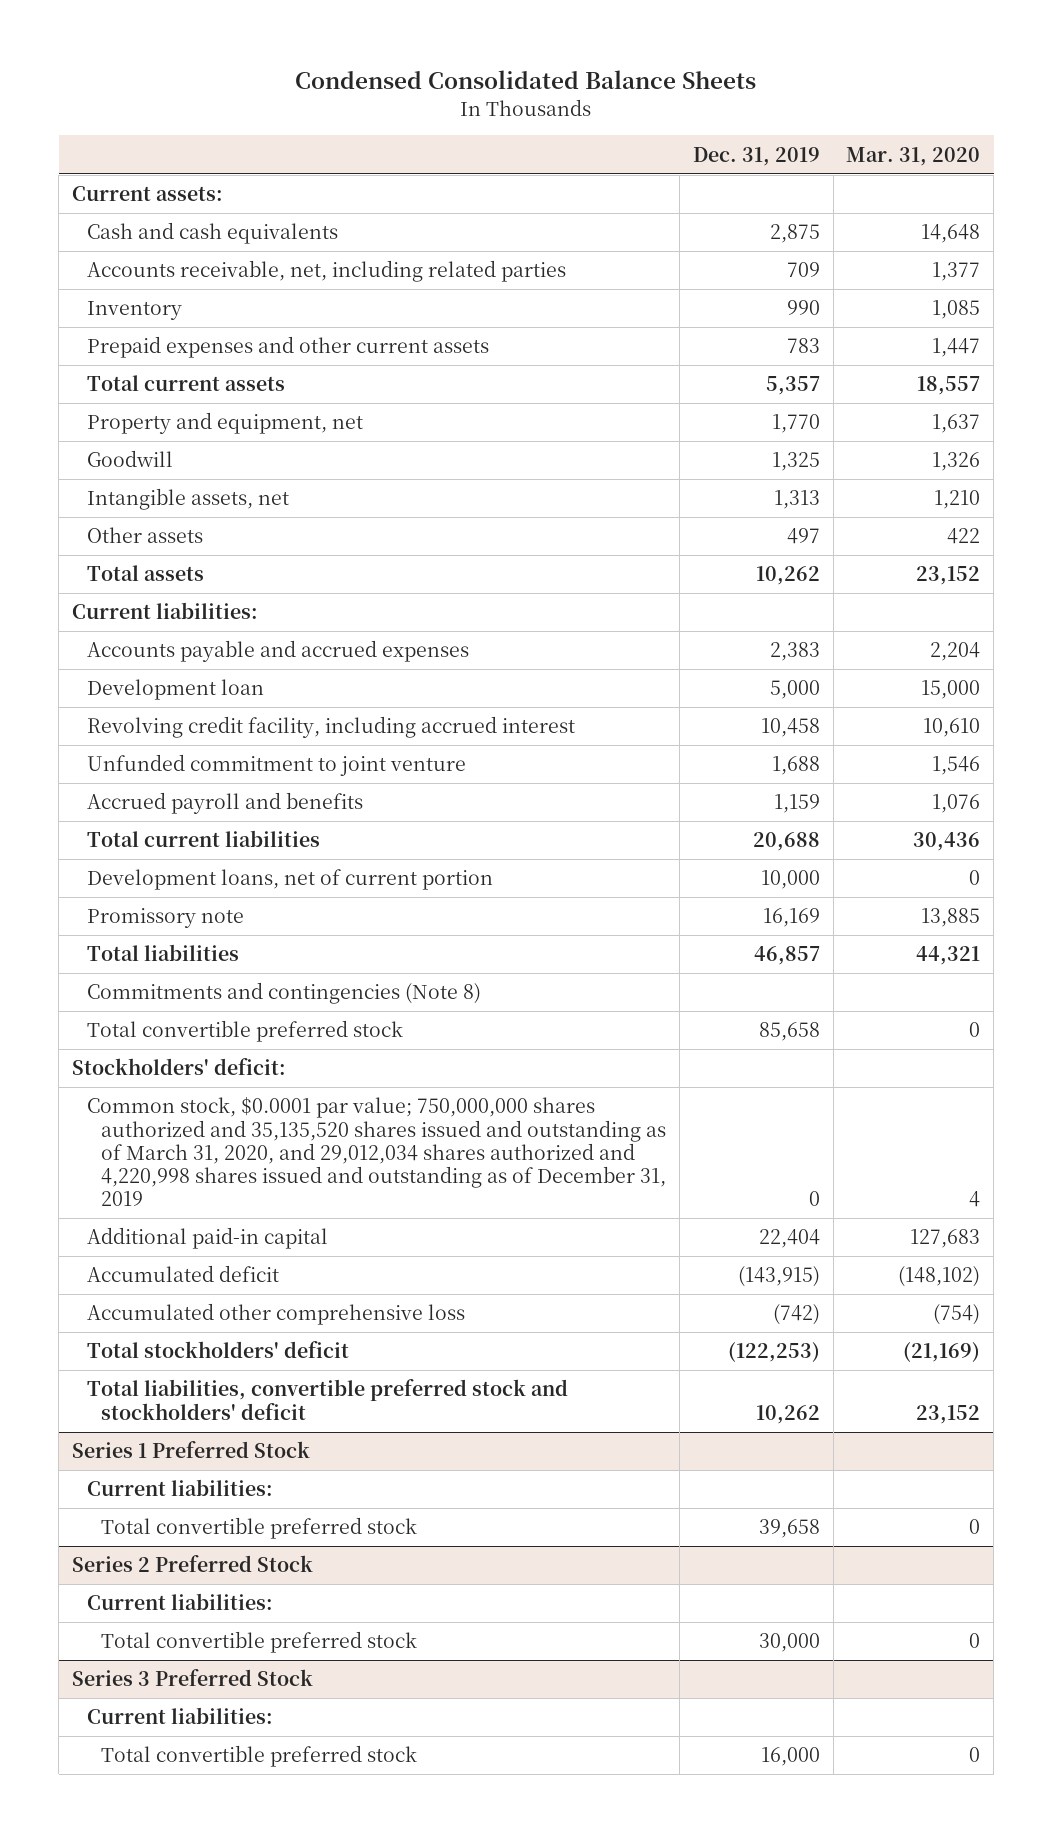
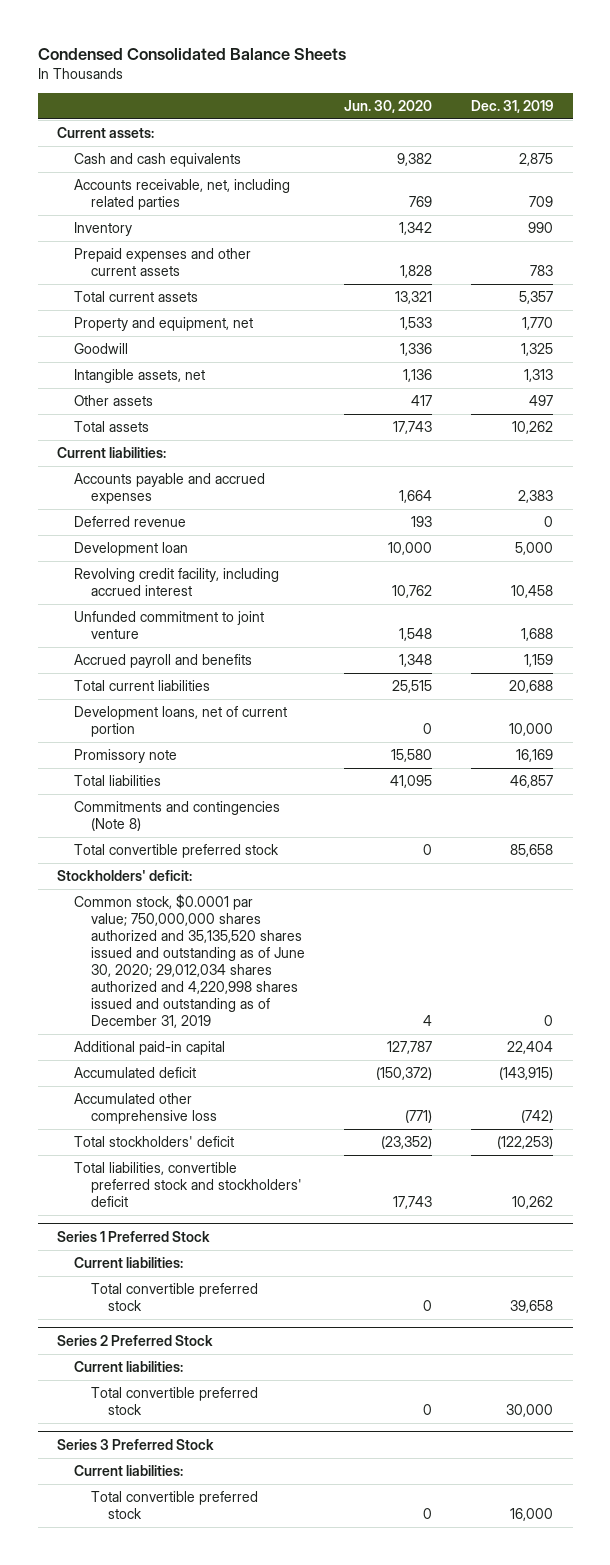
- | Dec. 31, 2019 | Mar. 31, 2020
+ | Jun. 30, 2020 | Dec. 31, 2019
+ Deferred revenue | 193 | 0
- Common stock, $0.0001 par value; 750,000,000 shares authorized and 35,135,520 shares issued and outstanding as of March 31, 2020, and 29,012,034 shares authorized and 4,220,998 shares issued and outstanding as of December 31, 2019 | 0 | 4
+ Common stock, $0.0001 par value; 750,000,000 shares authorized and 35,135,520 shares issued and outstanding as of June 30, 2020; 29,012,034 shares authorized and 4,220,998 shares issued and outstanding as of December 31, 2019 | 4 | 0

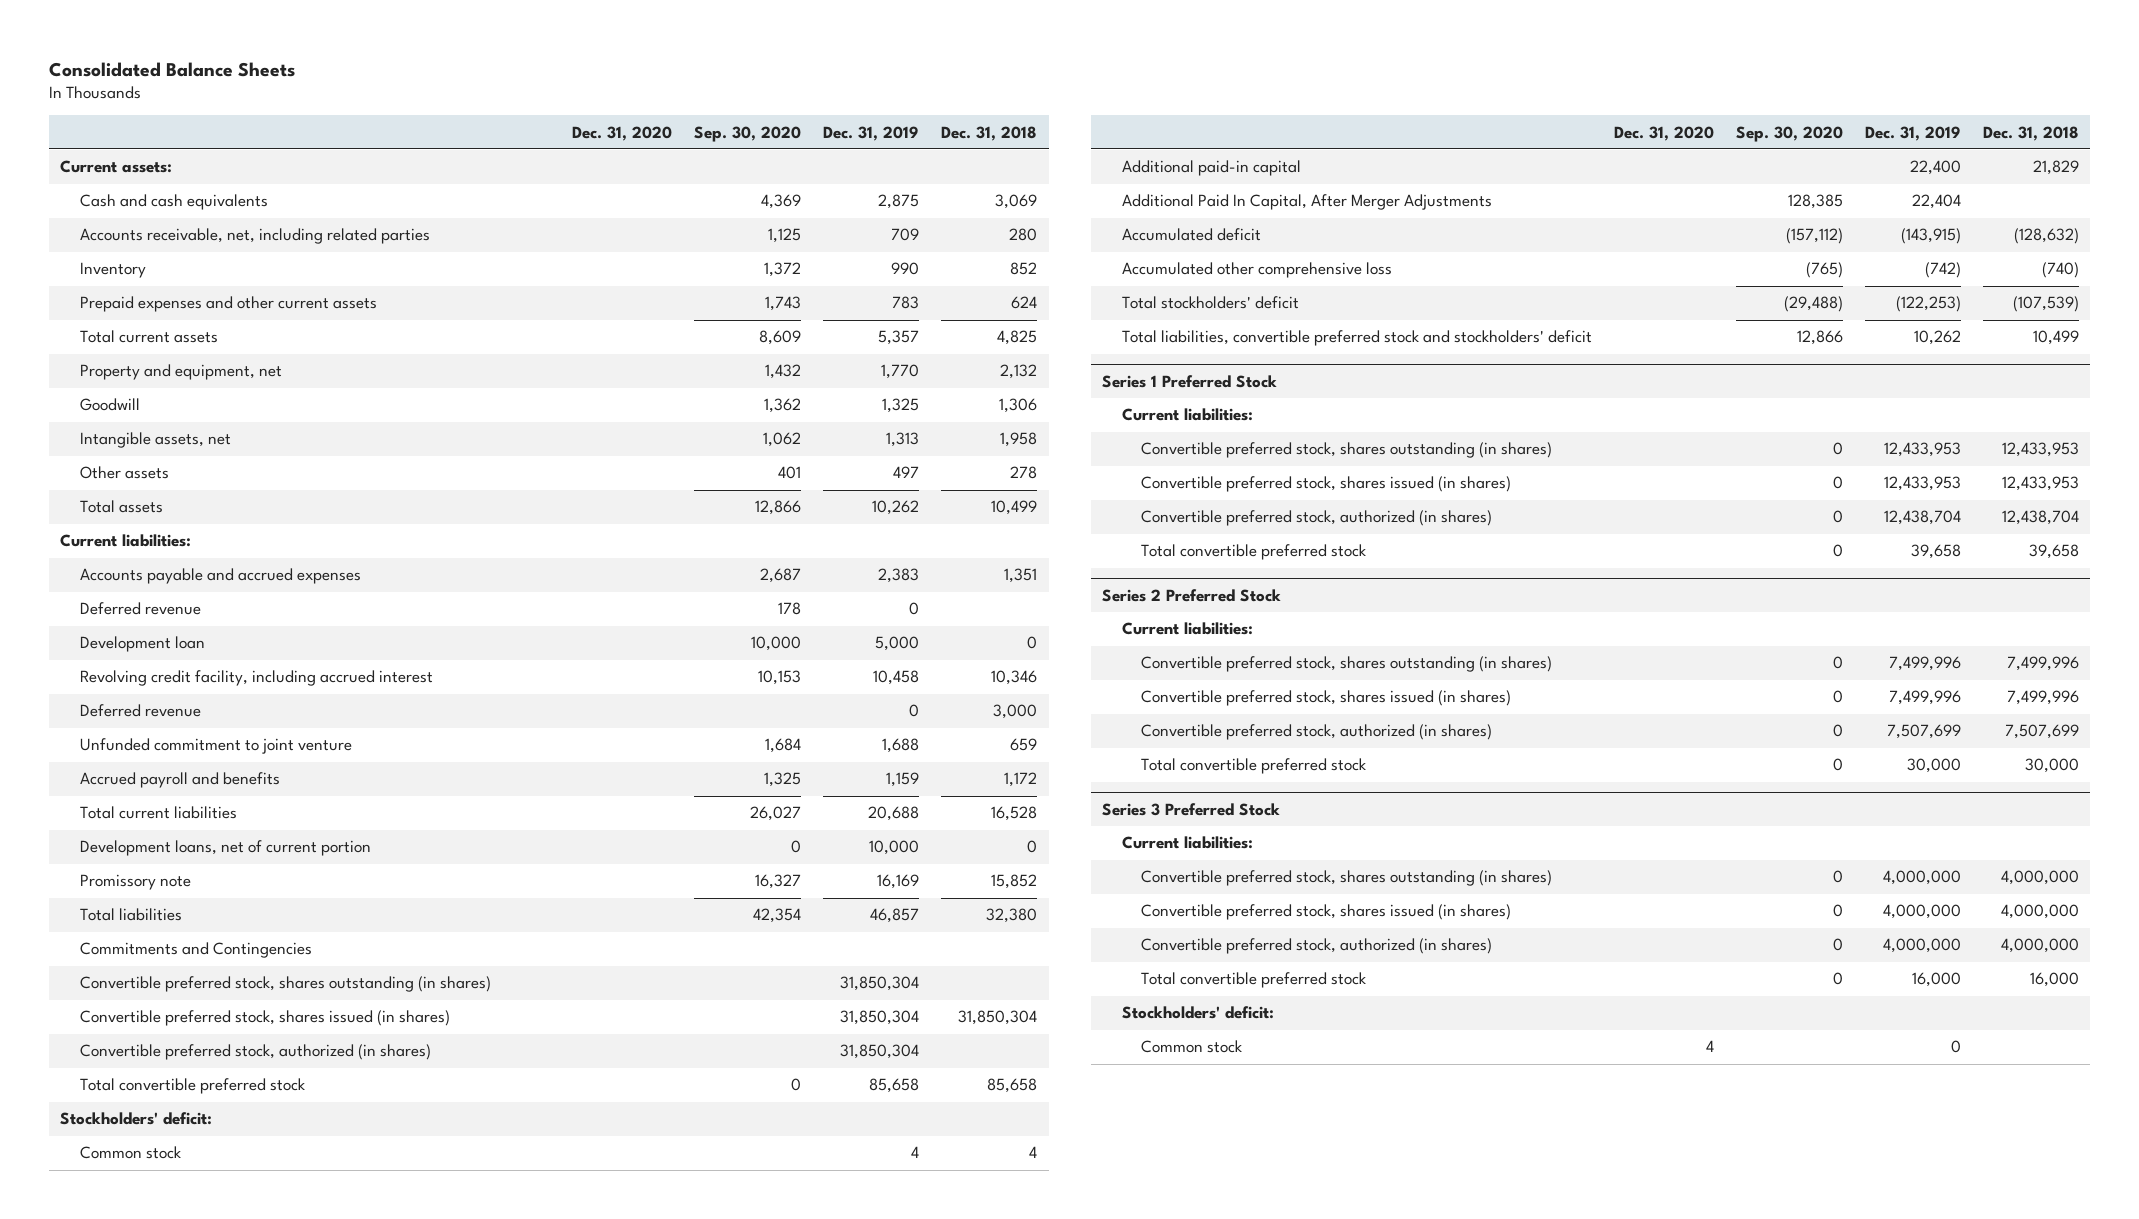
- Condensed Consolidated Balance Sheets
+ Consolidated Balance Sheets
- | Jun. 30, 2020 | Dec. 31, 2019
+ | Dec. 31, 2020 | Sep. 30, 2020 | Dec. 31, 2019 | Dec. 31, 2018
+ Deferred revenue | | | 0 | 3,000
- Commitments and contingencies (Note 8)
+ Commitments and Contingencies
+ Convertible preferred stock, shares outstanding (in shares) | | | 31,850,304 |
+ Convertible preferred stock, shares issued (in shares) | | | 31,850,304 | 31,850,304
+ Convertible preferred stock, authorized (in shares) | | | 31,850,304 |
- Common stock, $0.0001 par value; 750,000,000 shares authorized and 35,135,520 shares issued and outstanding as of June 30, 2020; 29,012,034 shares authorized and 4,220,998 shares issued and outstanding as of December 31, 2019 | 4 | 0
- Additional paid-in capital | 127,787 | 22,404
+ Common stock | | | 4 | 4
+ Additional paid-in capital | | | 22,400 | 21,829
+ Additional Paid In Capital, After Merger Adjustments | | 128,385 | 22,404 |
@ Series 1 Preferred Stock
+ Convertible preferred stock, shares outstanding (in shares) | | 0 | 12,433,953 | 12,433,953
+ Convertible preferred stock, shares issued (in shares) | | 0 | 12,433,953 | 12,433,953
+ Convertible preferred stock, authorized (in shares) | | 0 | 12,438,704 | 12,438,704
@ Series 2 Preferred Stock
+ Convertible preferred stock, shares outstanding (in shares) | | 0 | 7,499,996 | 7,499,996
+ Convertible preferred stock, shares issued (in shares) | | 0 | 7,499,996 | 7,499,996
+ Convertible preferred stock, authorized (in shares) | | 0 | 7,507,699 | 7,507,699
@ Series 3 Preferred Stock
+ Convertible preferred stock, shares outstanding (in shares) | | 0 | 4,000,000 | 4,000,000
+ Convertible preferred stock, shares issued (in shares) | | 0 | 4,000,000 | 4,000,000
+ Convertible preferred stock, authorized (in shares) | | 0 | 4,000,000 | 4,000,000
+ Stockholders' deficit:
+ Common stock | 4 | | 0 |

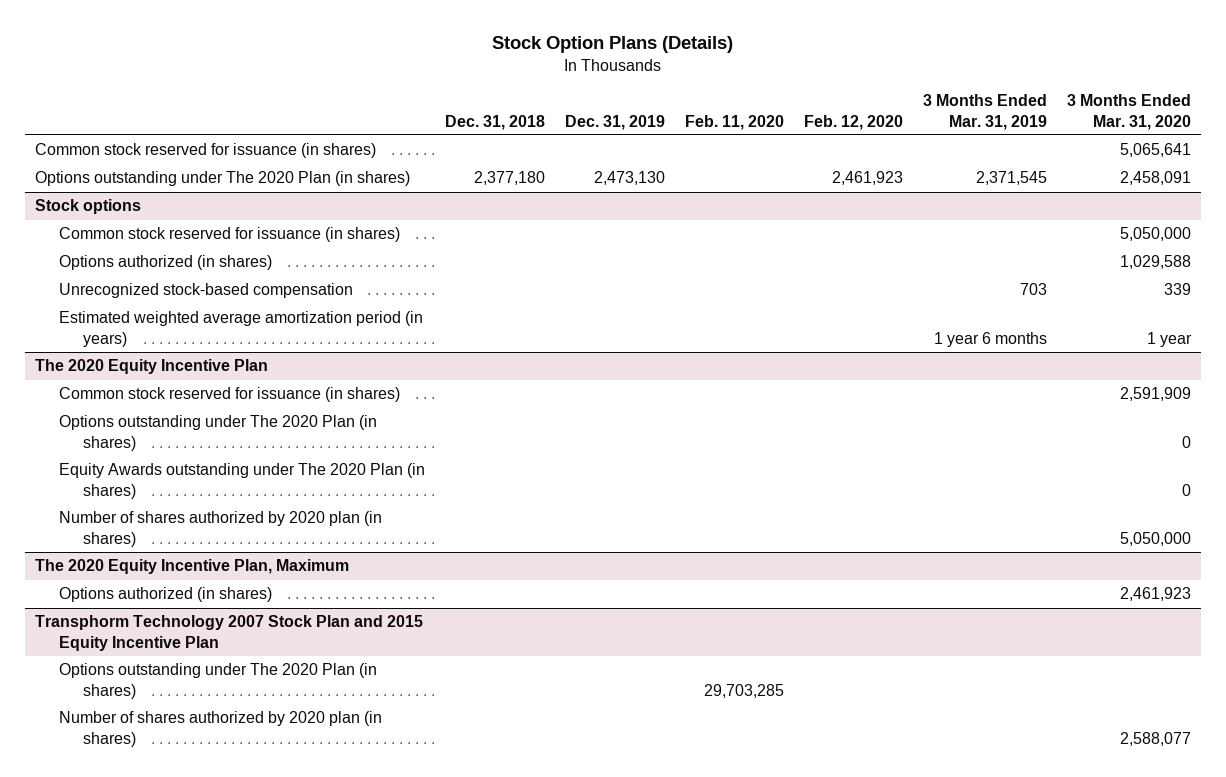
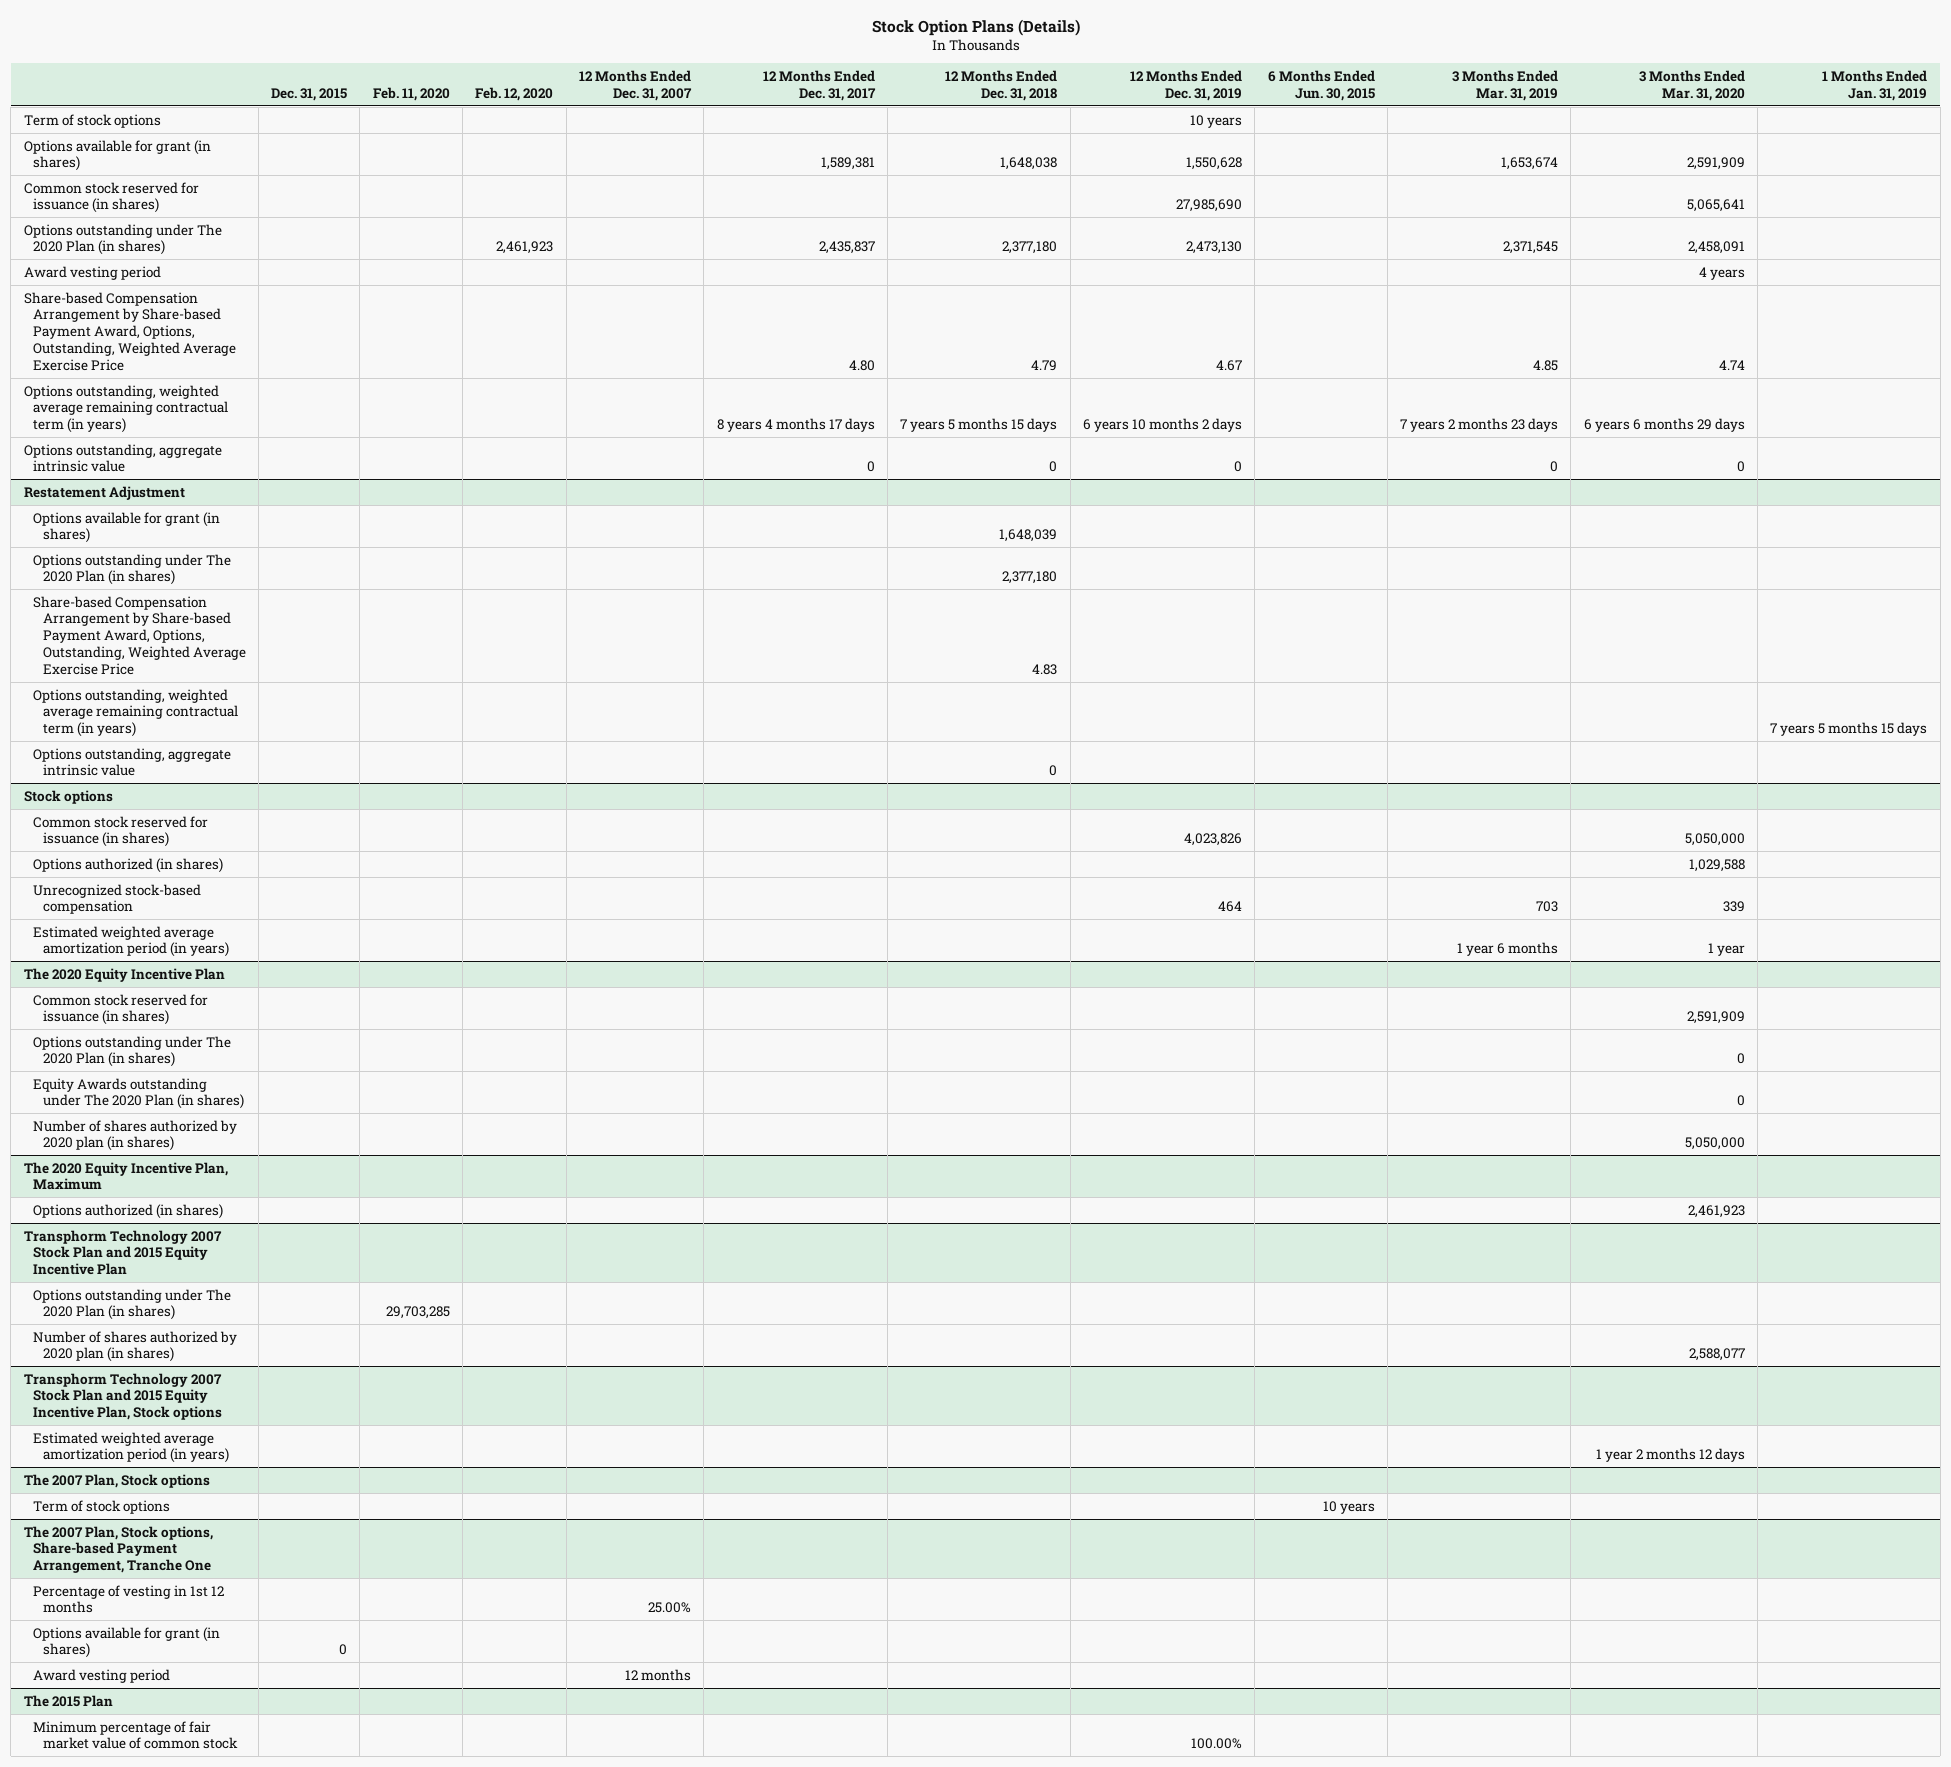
- | Dec. 31, 2018 | Dec. 31, 2019 | Feb. 11, 2020 | Feb. 12, 2020 | 3 Months Ended Mar. 31, 2019 | 3 Months Ended Mar. 31, 2020
+ | Dec. 31, 2015 | Feb. 11, 2020 | Feb. 12, 2020 | 12 Months Ended Dec. 31, 2007 | 12 Months Ended Dec. 31, 2017 | 12 Months Ended Dec. 31, 2018 | 12 Months Ended Dec. 31, 2019 | 6 Months Ended Jun. 30, 2015 | 3 Months Ended Mar. 31, 2019 | 3 Months Ended Mar. 31, 2020 | 1 Months Ended Jan. 31, 2019
+ Term of stock options | | | | | | | 10 years | | | |
+ Options available for grant (in shares) | | | | | 1,589,381 | 1,648,038 | 1,550,628 | | 1,653,674 | 2,591,909 |
+ Award vesting period | | | | | | | | | | 4 years |
+ Share-based Compensation Arrangement by Share-based Payment Award, Options, Outstanding, Weighted Average Exercise Price | | | | | 4.80 | 4.79 | 4.67 | | 4.85 | 4.74 |
+ Options outstanding, weighted average remaining contractual term (in years) | | | | | 8 years 4 months 17 days | 7 years 5 months 15 days | 6 years 10 months 2 days | | 7 years 2 months 23 days | 6 years 6 months 29 days |
+ Options outstanding, aggregate intrinsic value | | | | | 0 | 0 | 0 | | 0 | 0 |
+ Restatement Adjustment
+ Options available for grant (in shares) | | | | | | 1,648,039 | | | | |
+ Options outstanding under The 2020 Plan (in shares) | | | | | | 2,377,180 | | | | |
+ Share-based Compensation Arrangement by Share-based Payment Award, Options, Outstanding, Weighted Average Exercise Price | | | | | | 4.83 | | | | |
+ Options outstanding, weighted average remaining contractual term (in years) | | | | | | | | | | | 7 years 5 months 15 days
+ Options outstanding, aggregate intrinsic value | | | | | | 0 | | | | |
+ Transphorm Technology 2007 Stock Plan and 2015 Equity Incentive Plan, Stock options
+ Estimated weighted average amortization period (in years) | | | | | | | | | | 1 year 2 months 12 days |
+ The 2007 Plan, Stock options
+ Term of stock options | | | | | | | | 10 years | | |
+ The 2007 Plan, Stock options, Share-based Payment Arrangement, Tranche One
+ Percentage of vesting in 1st 12 months | | | | 25.00% | | | | | | |
+ Options available for grant (in shares) | 0 | | | | | | | | | |
+ Award vesting period | | | | 12 months | | | | | | |
+ The 2015 Plan
+ Minimum percentage of fair market value of common stock | | | | | | | 100.00% | | | |

